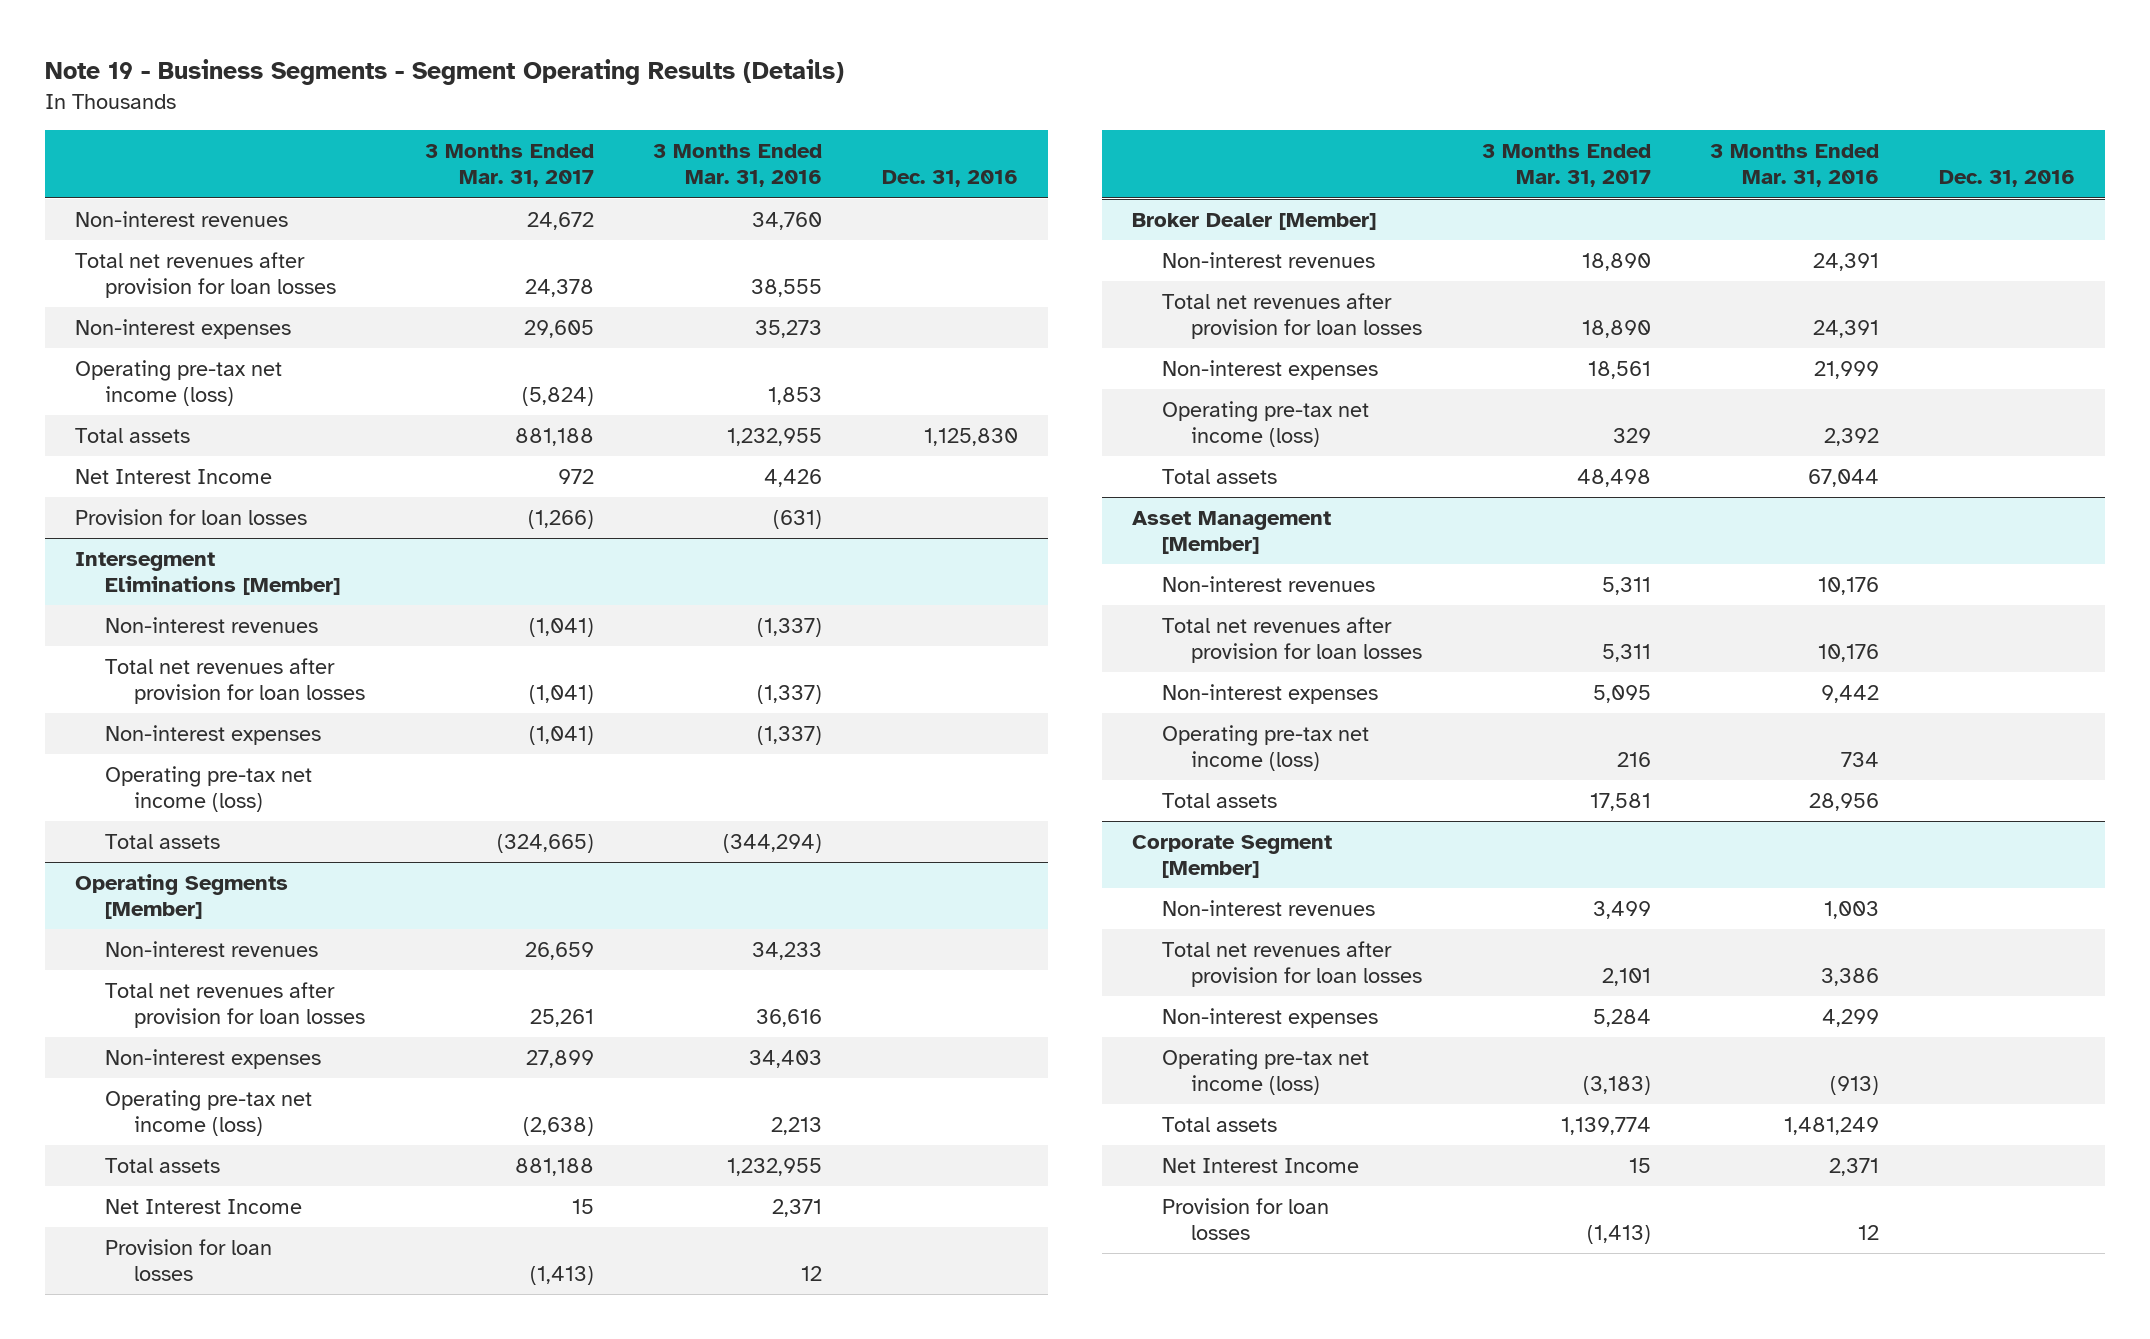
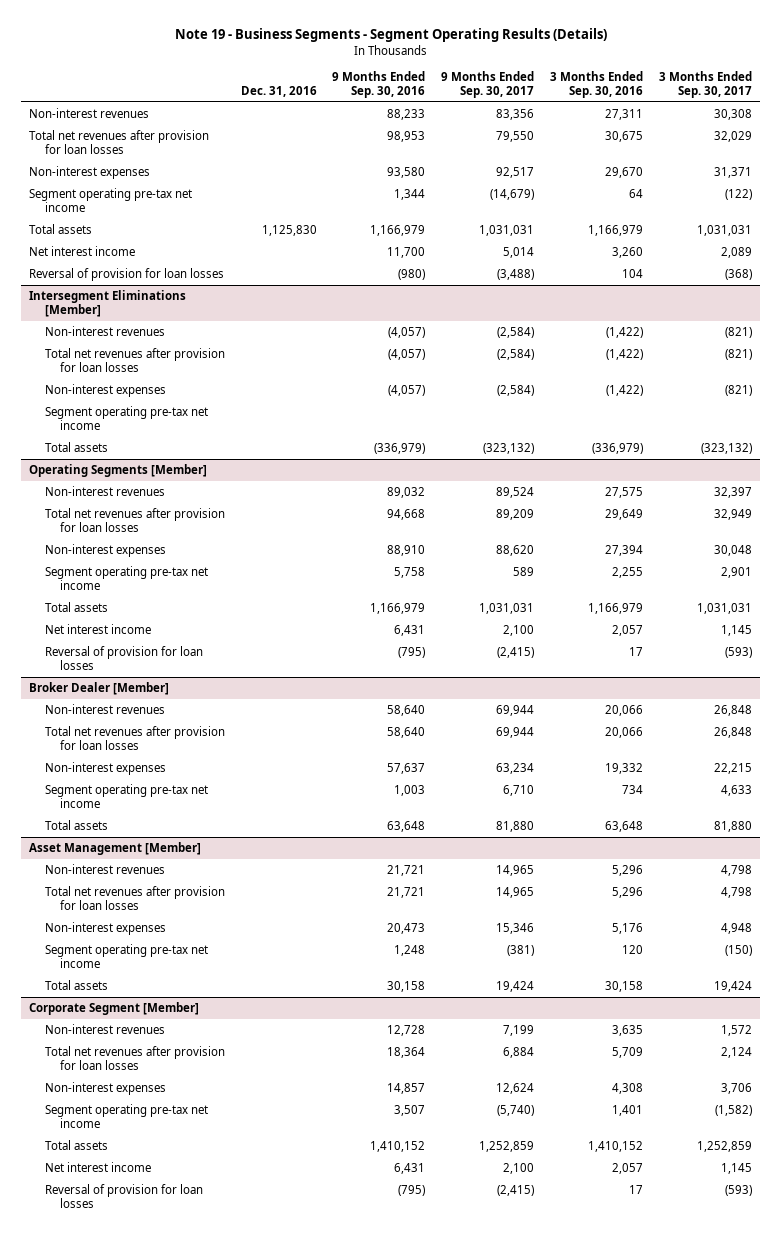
- | 3 Months Ended Mar. 31, 2017 | 3 Months Ended Mar. 31, 2016 | Dec. 31, 2016
+ | Dec. 31, 2016 | 9 Months Ended Sep. 30, 2016 | 9 Months Ended Sep. 30, 2017 | 3 Months Ended Sep. 30, 2016 | 3 Months Ended Sep. 30, 2017
- Operating pre-tax net income (loss) | (5,824) | 1,853 |
+ Segment operating pre-tax net income | | 1,344 | (14,679) | 64 | (122)
- Net Interest Income | 972 | 4,426 |
- Provision for loan losses | (1,266) | (631) |
+ Net interest income | | 11,700 | 5,014 | 3,260 | 2,089
+ Reversal of provision for loan losses | | (980) | (3,488) | 104 | (368)
@ Intersegment Eliminations [Member]
- Operating pre-tax net income (loss)
+ Segment operating pre-tax net income
@ Operating Segments [Member]
- Operating pre-tax net income (loss) | (2,638) | 2,213 |
+ Segment operating pre-tax net income | | 5,758 | 589 | 2,255 | 2,901
- Net Interest Income | 15 | 2,371 |
- Provision for loan losses | (1,413) | 12 |
+ Net interest income | | 6,431 | 2,100 | 2,057 | 1,145
+ Reversal of provision for loan losses | | (795) | (2,415) | 17 | (593)
@ Broker Dealer [Member]
- Operating pre-tax net income (loss) | 329 | 2,392 |
+ Segment operating pre-tax net income | | 1,003 | 6,710 | 734 | 4,633
@ Asset Management [Member]
- Operating pre-tax net income (loss) | 216 | 734 |
+ Segment operating pre-tax net income | | 1,248 | (381) | 120 | (150)
@ Corporate Segment [Member]
- Operating pre-tax net income (loss) | (3,183) | (913) |
+ Segment operating pre-tax net income | | 3,507 | (5,740) | 1,401 | (1,582)
- Net Interest Income | 15 | 2,371 |
- Provision for loan losses | (1,413) | 12 |
+ Net interest income | | 6,431 | 2,100 | 2,057 | 1,145
+ Reversal of provision for loan losses | | (795) | (2,415) | 17 | (593)

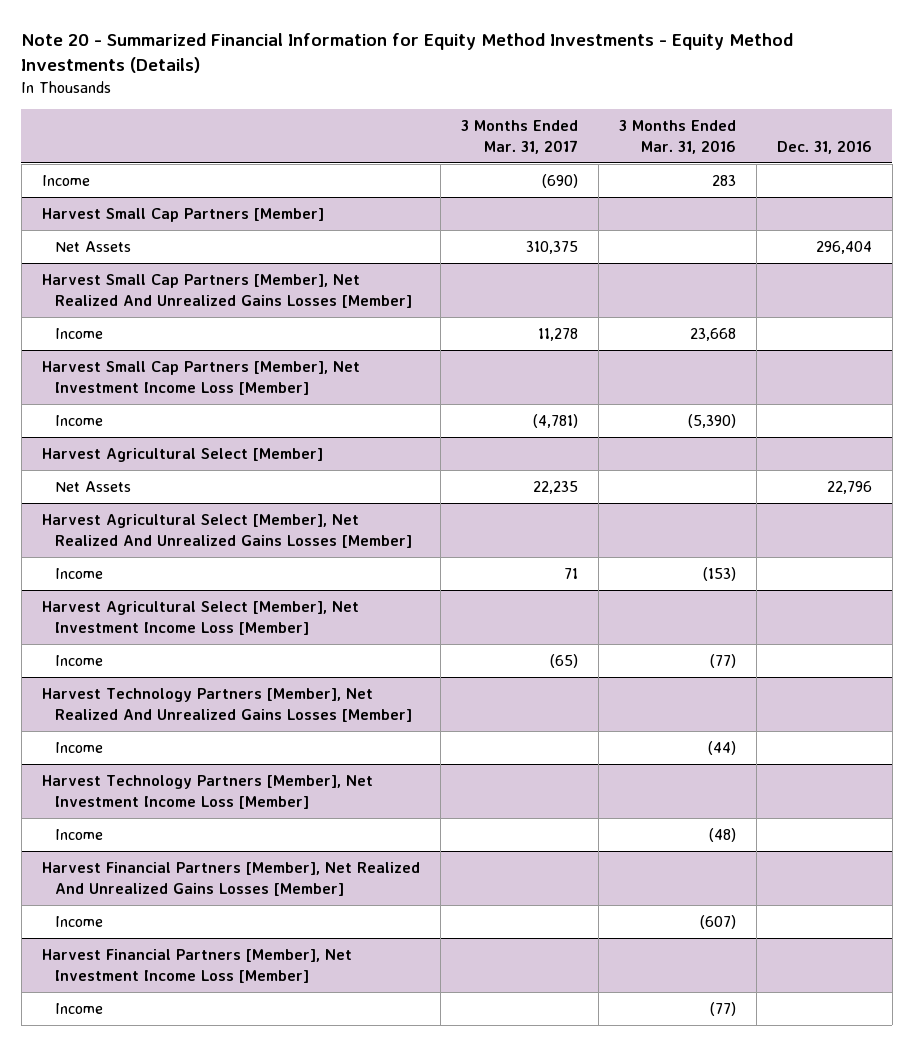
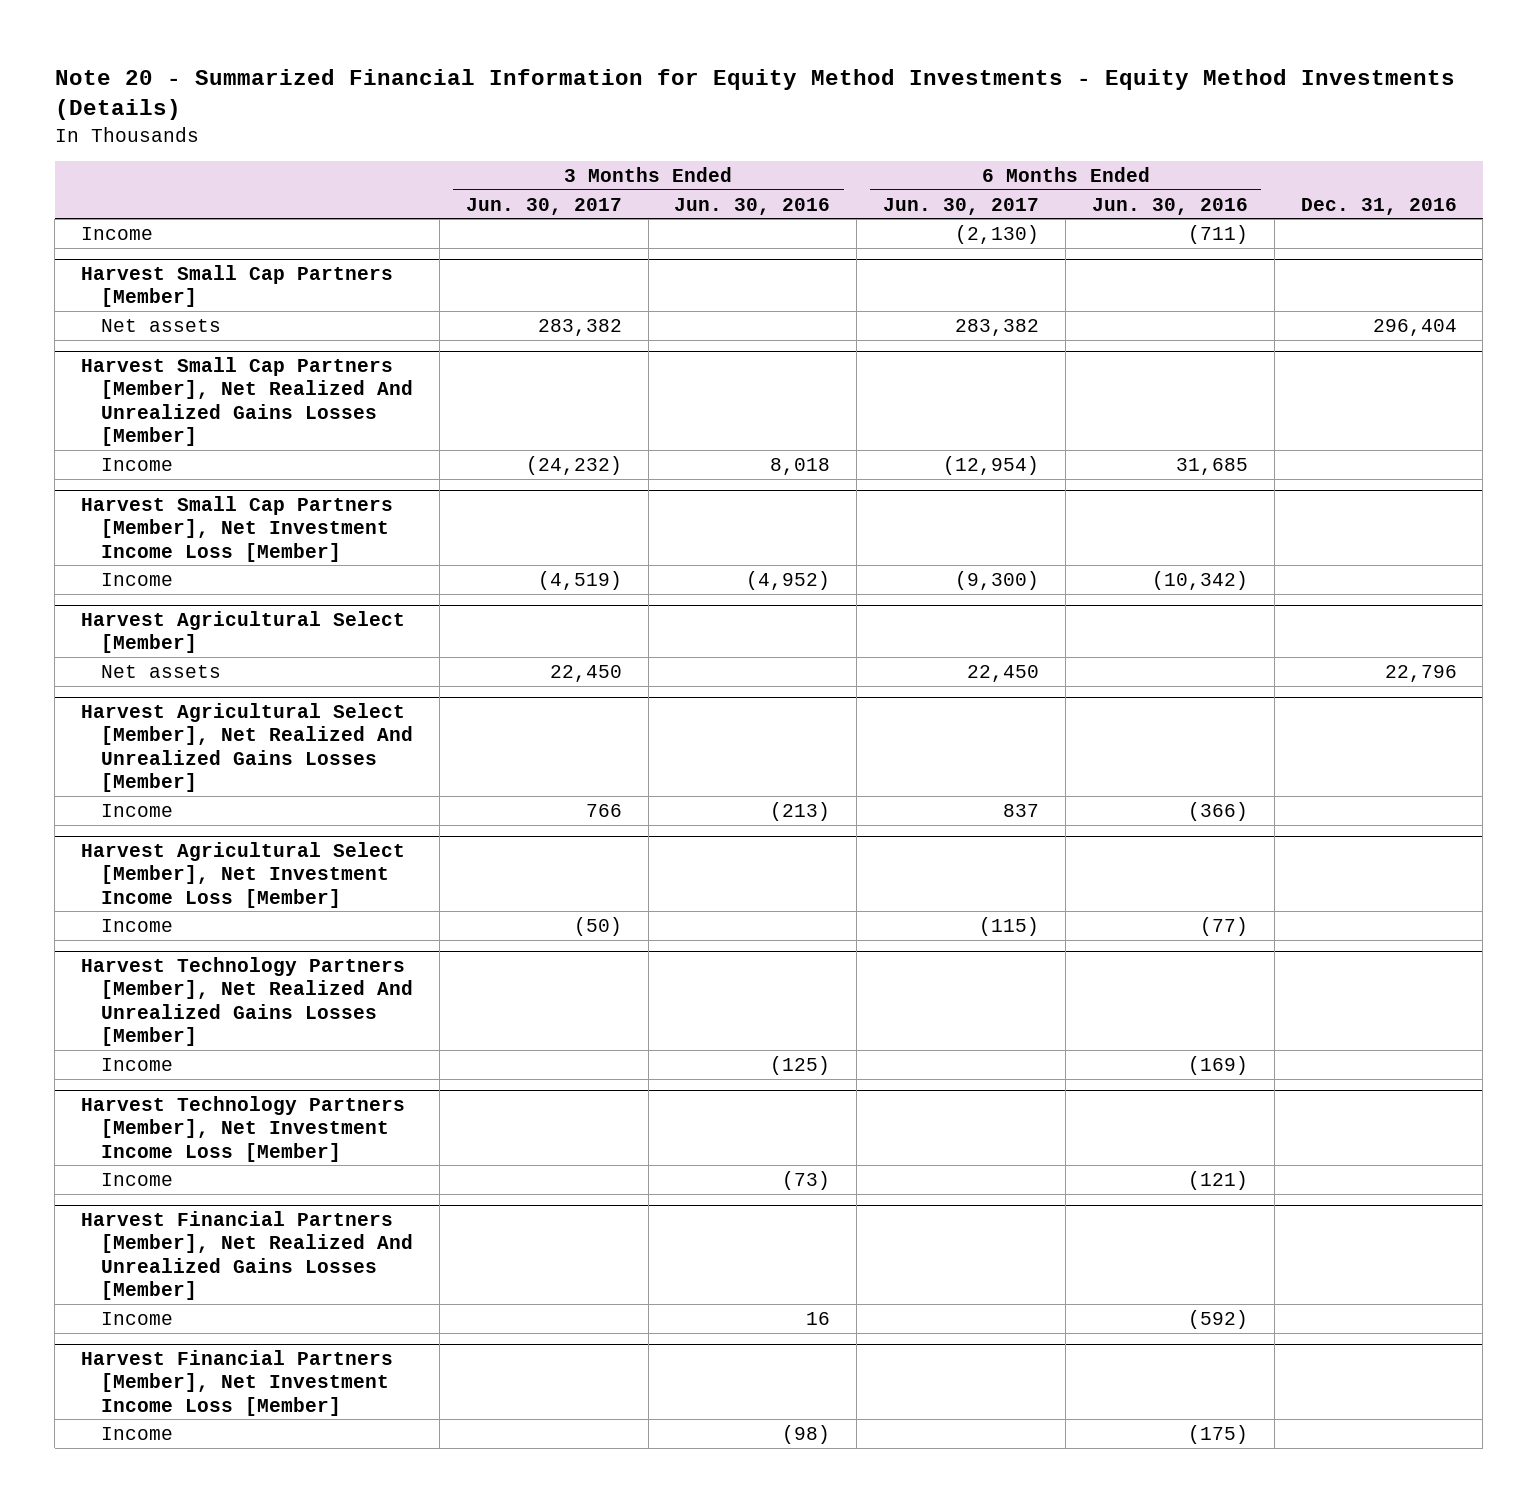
- | 3 Months Ended Mar. 31, 2017 | 3 Months Ended Mar. 31, 2016 | Dec. 31, 2016
+ | 3 Months Ended Jun. 30, 2017 | 3 Months Ended Jun. 30, 2016 | 6 Months Ended Jun. 30, 2017 | 6 Months Ended Jun. 30, 2016 | Dec. 31, 2016
@ Harvest Small Cap Partners [Member]
- Net Assets | 310,375 | | 296,404
+ Net assets | 283,382 | | 283,382 | | 296,404
@ Harvest Agricultural Select [Member]
- Net Assets | 22,235 | | 22,796
+ Net assets | 22,450 | | 22,450 | | 22,796

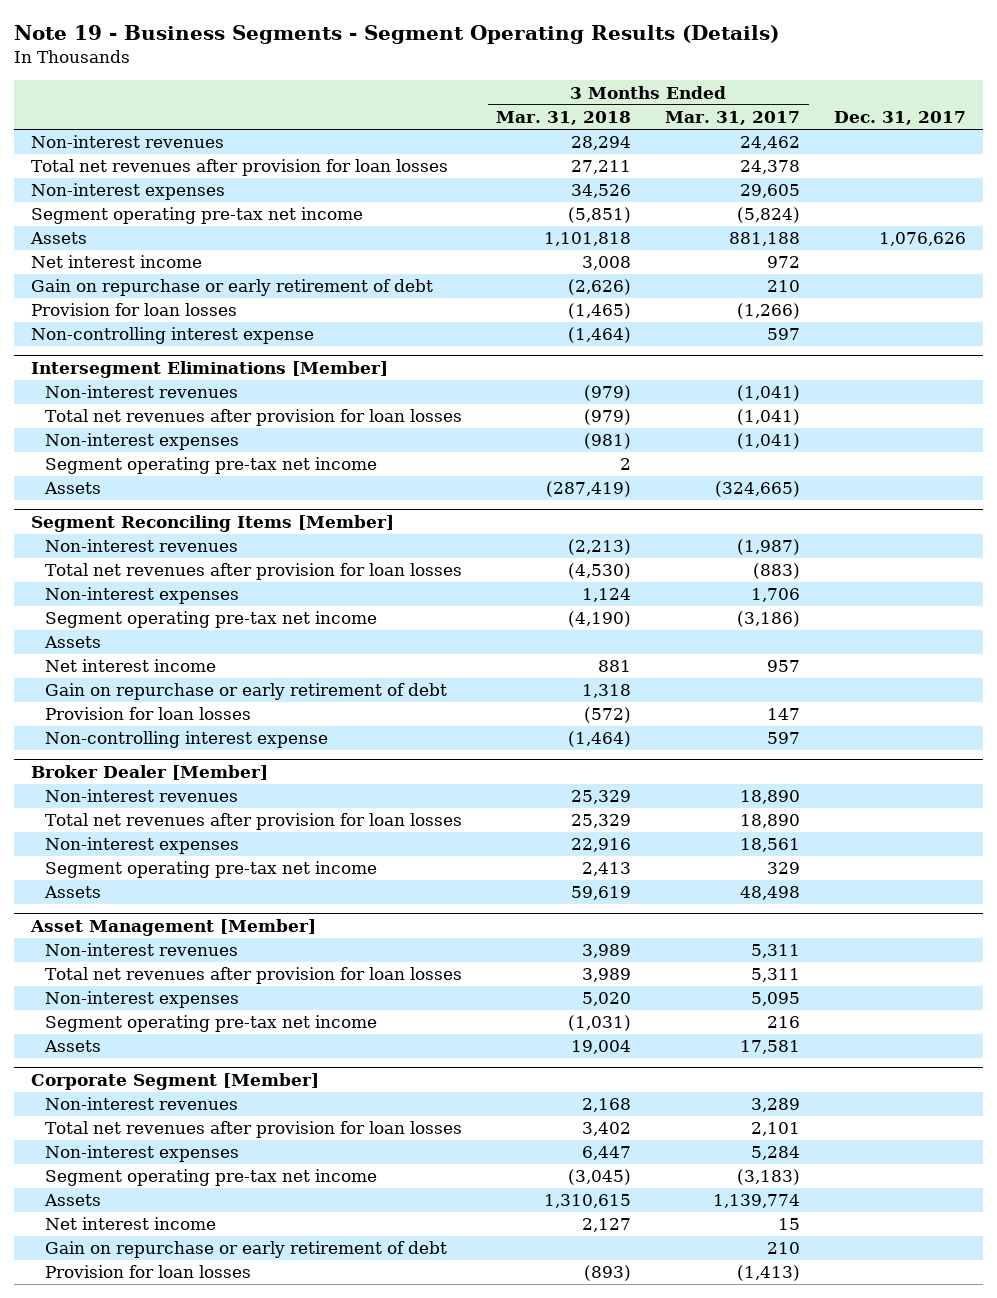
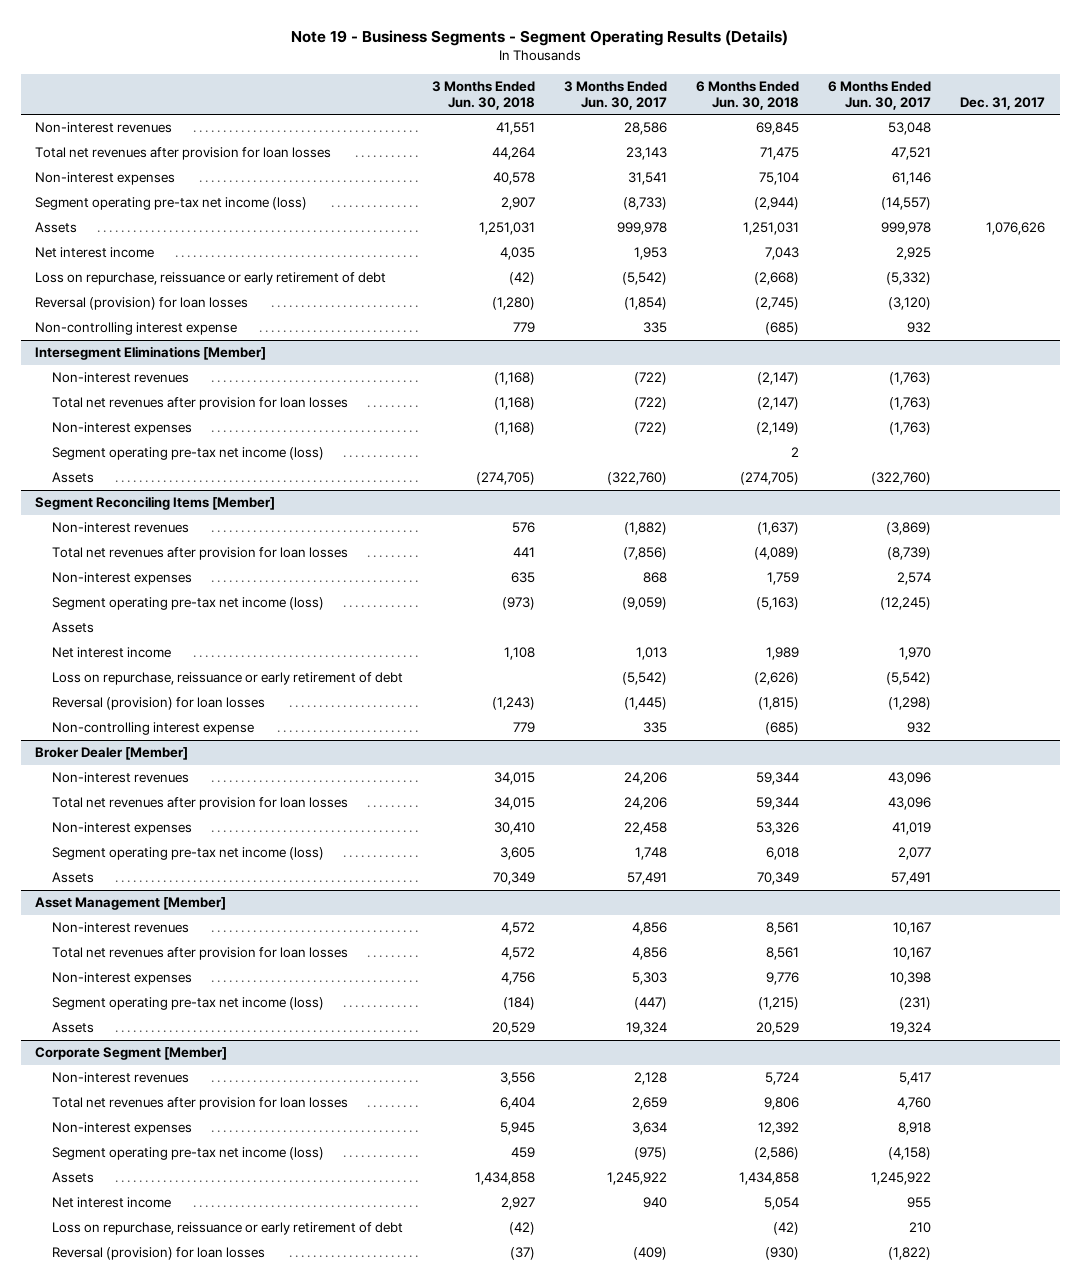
- | 3 Months Ended Mar. 31, 2018 | 3 Months Ended Mar. 31, 2017 | Dec. 31, 2017
+ | 3 Months Ended Jun. 30, 2018 | 3 Months Ended Jun. 30, 2017 | 6 Months Ended Jun. 30, 2018 | 6 Months Ended Jun. 30, 2017 | Dec. 31, 2017
- Segment operating pre-tax net income | (5,851) | (5,824) |
+ Segment operating pre-tax net income (loss) | 2,907 | (8,733) | (2,944) | (14,557) |
- Gain on repurchase or early retirement of debt | (2,626) | 210 |
- Provision for loan losses | (1,465) | (1,266) |
+ Loss on repurchase, reissuance or early retirement of debt | (42) | (5,542) | (2,668) | (5,332) |
+ Reversal (provision) for loan losses | (1,280) | (1,854) | (2,745) | (3,120) |
@ Intersegment Eliminations [Member]
- Segment operating pre-tax net income | 2 | |
+ Segment operating pre-tax net income (loss) | | | 2 | |
@ Segment Reconciling Items [Member]
- Segment operating pre-tax net income | (4,190) | (3,186) |
+ Segment operating pre-tax net income (loss) | (973) | (9,059) | (5,163) | (12,245) |
- Gain on repurchase or early retirement of debt | 1,318 | |
- Provision for loan losses | (572) | 147 |
+ Loss on repurchase, reissuance or early retirement of debt | | (5,542) | (2,626) | (5,542) |
+ Reversal (provision) for loan losses | (1,243) | (1,445) | (1,815) | (1,298) |
@ Broker Dealer [Member]
- Segment operating pre-tax net income | 2,413 | 329 |
+ Segment operating pre-tax net income (loss) | 3,605 | 1,748 | 6,018 | 2,077 |
@ Asset Management [Member]
- Segment operating pre-tax net income | (1,031) | 216 |
+ Segment operating pre-tax net income (loss) | (184) | (447) | (1,215) | (231) |
@ Corporate Segment [Member]
- Segment operating pre-tax net income | (3,045) | (3,183) |
+ Segment operating pre-tax net income (loss) | 459 | (975) | (2,586) | (4,158) |
- Gain on repurchase or early retirement of debt | | 210 |
- Provision for loan losses | (893) | (1,413) |
+ Loss on repurchase, reissuance or early retirement of debt | (42) | | (42) | 210 |
+ Reversal (provision) for loan losses | (37) | (409) | (930) | (1,822) |

